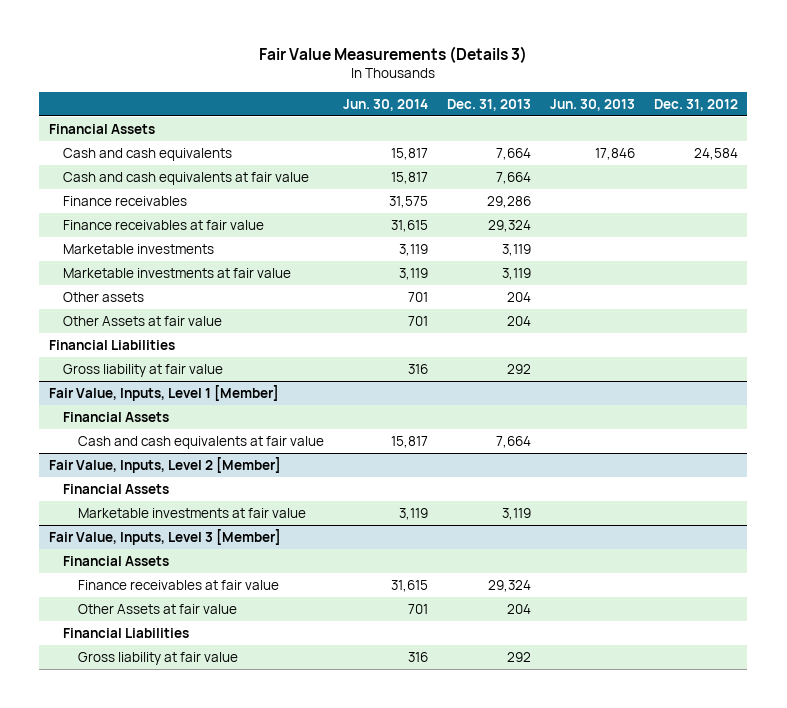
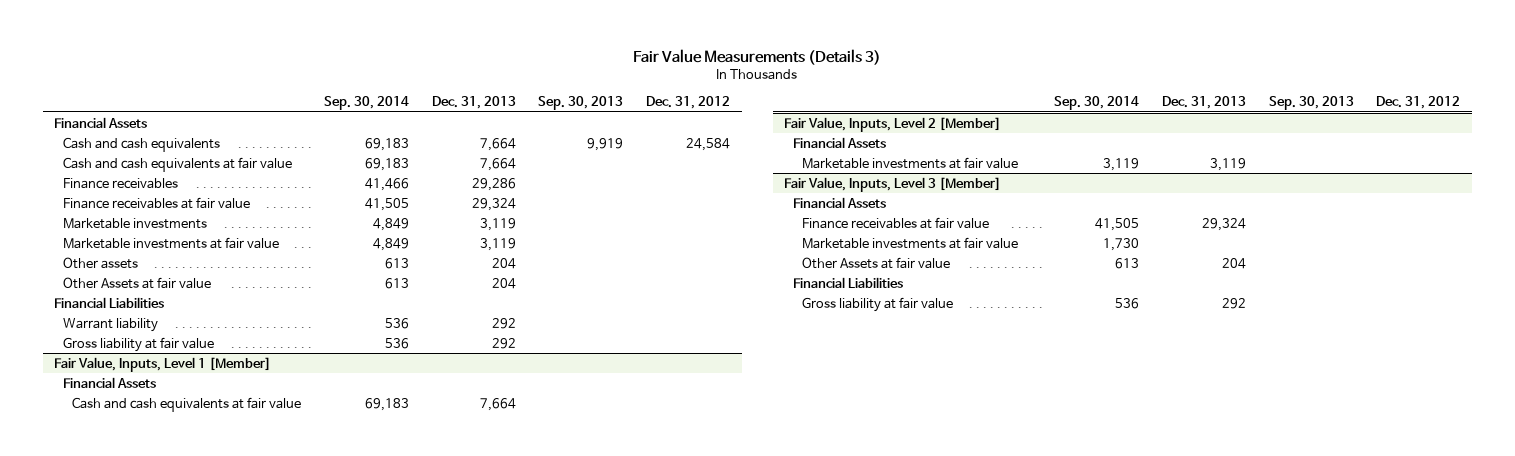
- | Jun. 30, 2014 | Dec. 31, 2013 | Jun. 30, 2013 | Dec. 31, 2012
+ | Sep. 30, 2014 | Dec. 31, 2013 | Sep. 30, 2013 | Dec. 31, 2012
+ Warrant liability | 536 | 292 | |
@ Fair Value, Inputs, Level 3 [Member]
+ Marketable investments at fair value | 1,730 | | |

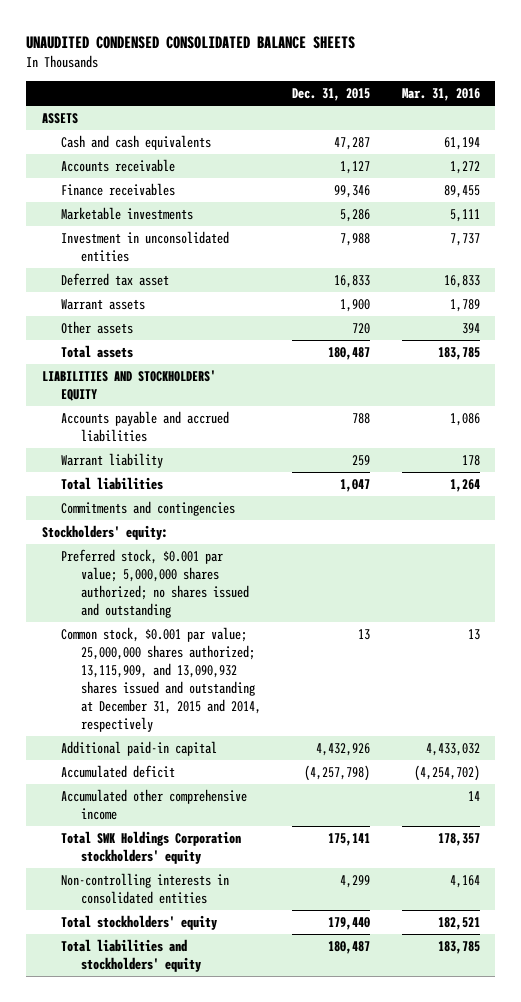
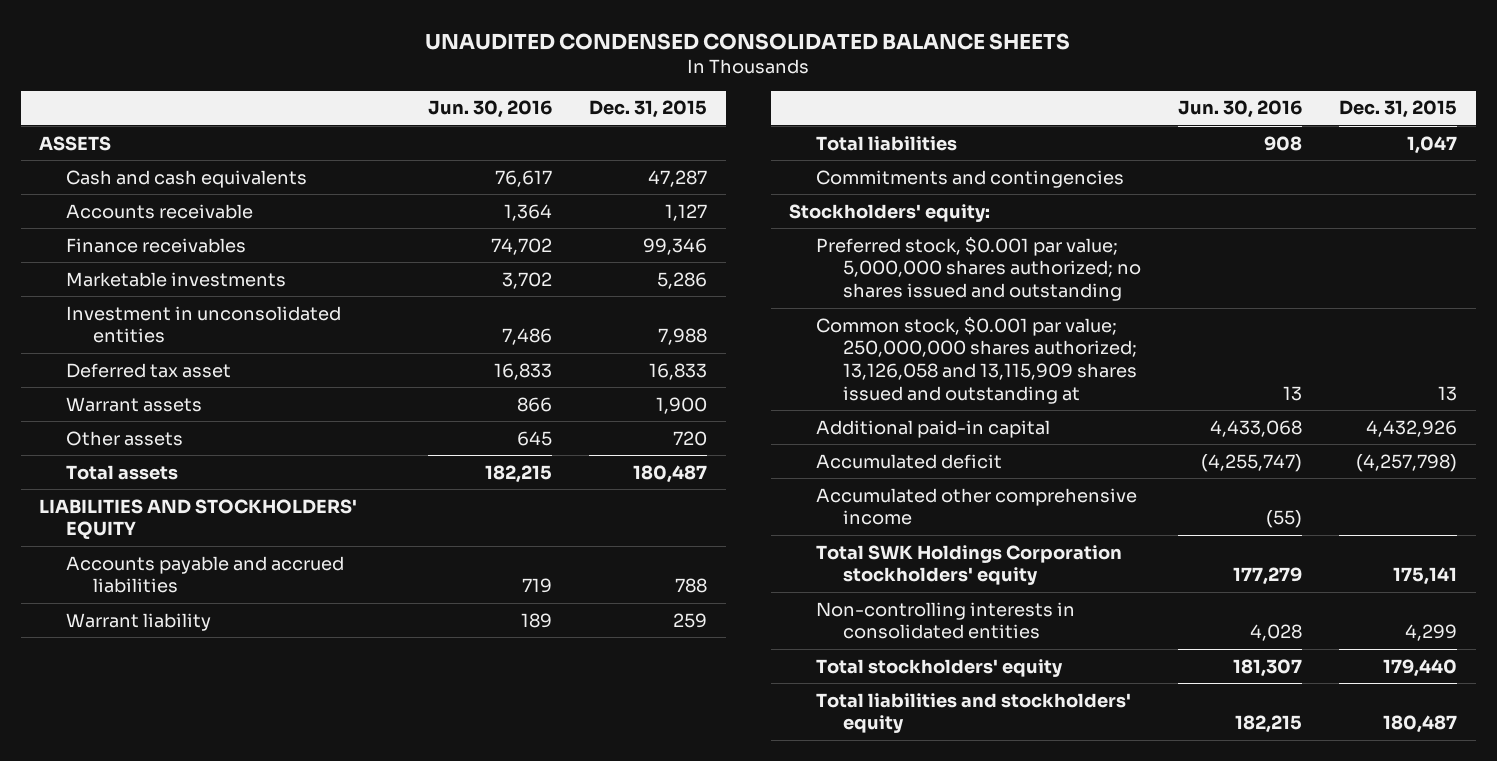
- | Dec. 31, 2015 | Mar. 31, 2016
+ | Jun. 30, 2016 | Dec. 31, 2015
- Common stock, $0.001 par value; 25,000,000 shares authorized; 13,115,909, and 13,090,932 shares issued and outstanding at December 31, 2015 and 2014, respectively | 13 | 13
+ Common stock, $0.001 par value; 250,000,000 shares authorized; 13,126,058 and 13,115,909 shares issued and outstanding at | 13 | 13

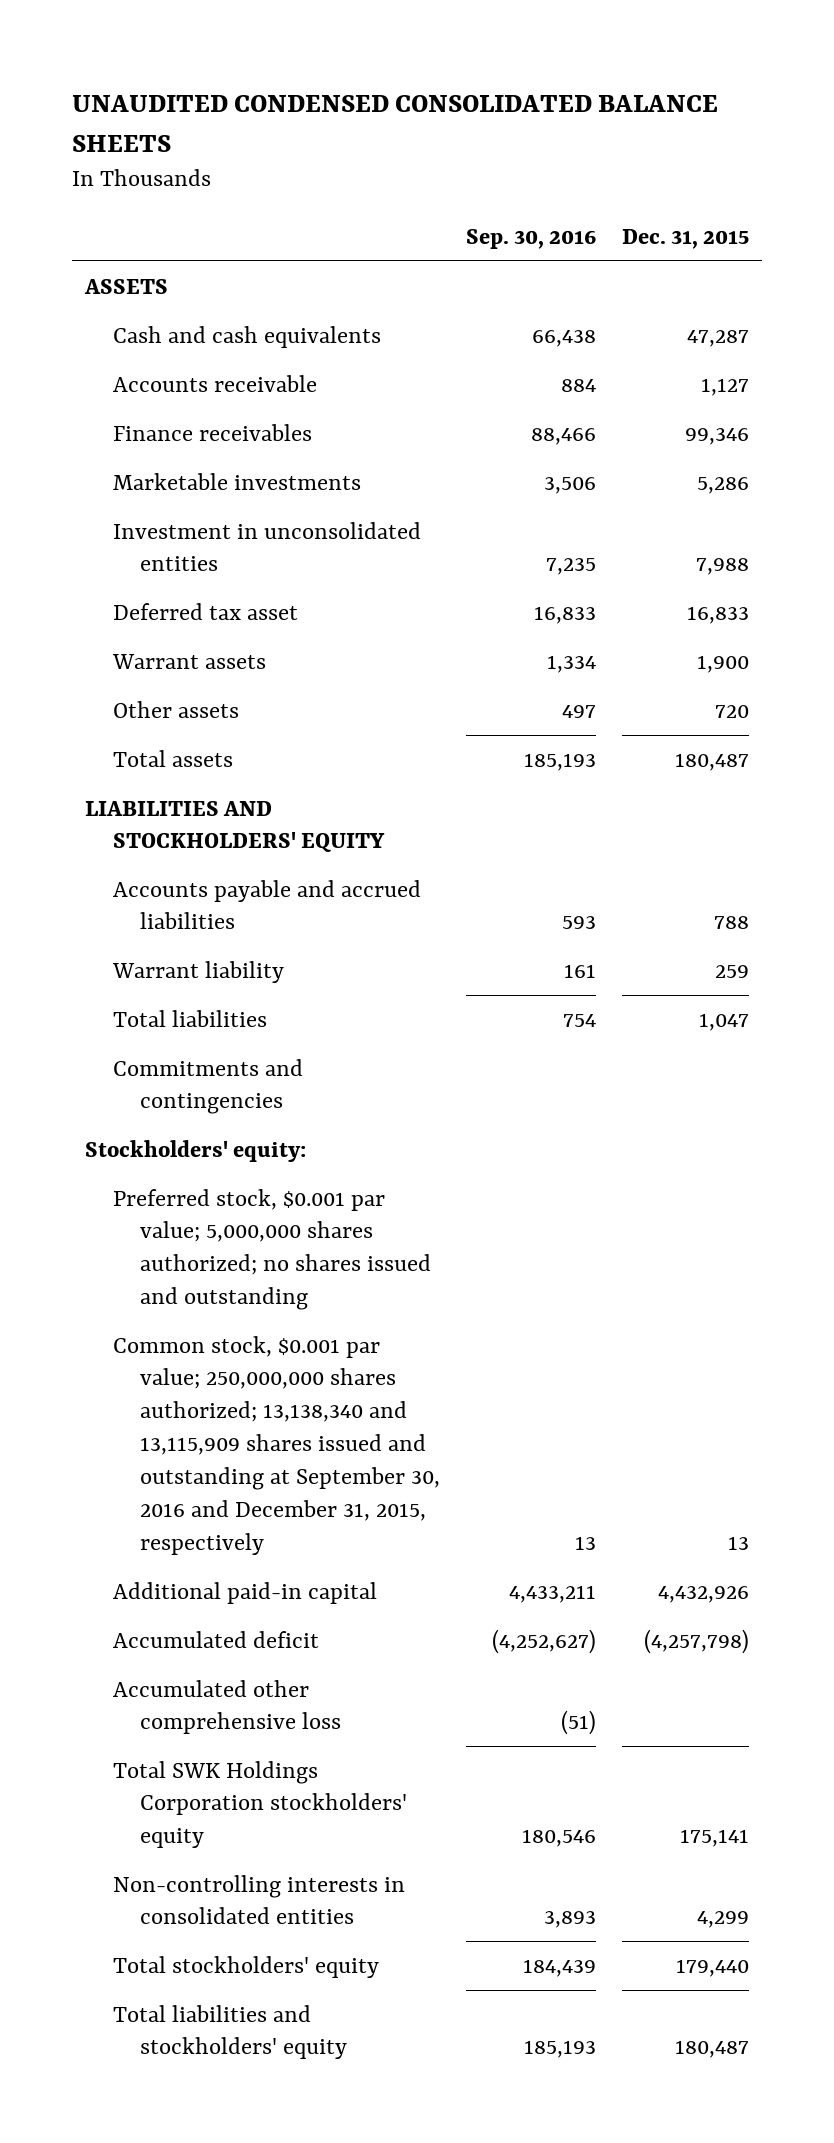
- | Jun. 30, 2016 | Dec. 31, 2015
+ | Sep. 30, 2016 | Dec. 31, 2015
- Common stock, $0.001 par value; 250,000,000 shares authorized; 13,126,058 and 13,115,909 shares issued and outstanding at | 13 | 13
+ Common stock, $0.001 par value; 250,000,000 shares authorized; 13,138,340 and 13,115,909 shares issued and outstanding at September 30, 2016 and December 31, 2015, respectively | 13 | 13
- Accumulated other comprehensive income | (55) |
+ Accumulated other comprehensive loss | (51) |

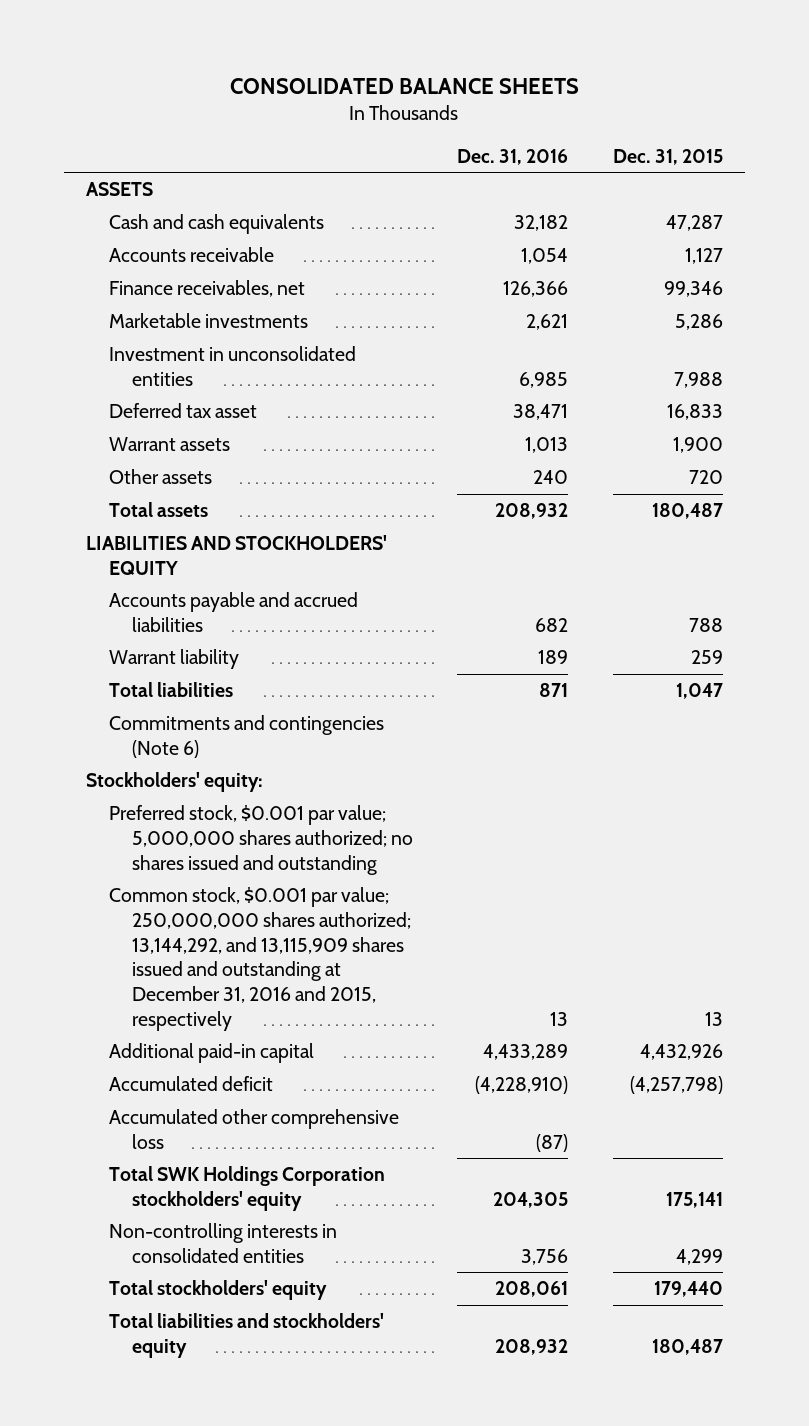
- UNAUDITED CONDENSED CONSOLIDATED BALANCE SHEETS
+ CONSOLIDATED BALANCE SHEETS
- | Sep. 30, 2016 | Dec. 31, 2015
+ | Dec. 31, 2016 | Dec. 31, 2015
- Finance receivables | 88,466 | 99,346
+ Finance receivables, net | 126,366 | 99,346
- Commitments and contingencies
+ Commitments and contingencies (Note 6)
- Common stock, $0.001 par value; 250,000,000 shares authorized; 13,138,340 and 13,115,909 shares issued and outstanding at September 30, 2016 and December 31, 2015, respectively | 13 | 13
+ Common stock, $0.001 par value; 250,000,000 shares authorized; 13,144,292, and 13,115,909 shares issued and outstanding at December 31, 2016 and 2015, respectively | 13 | 13

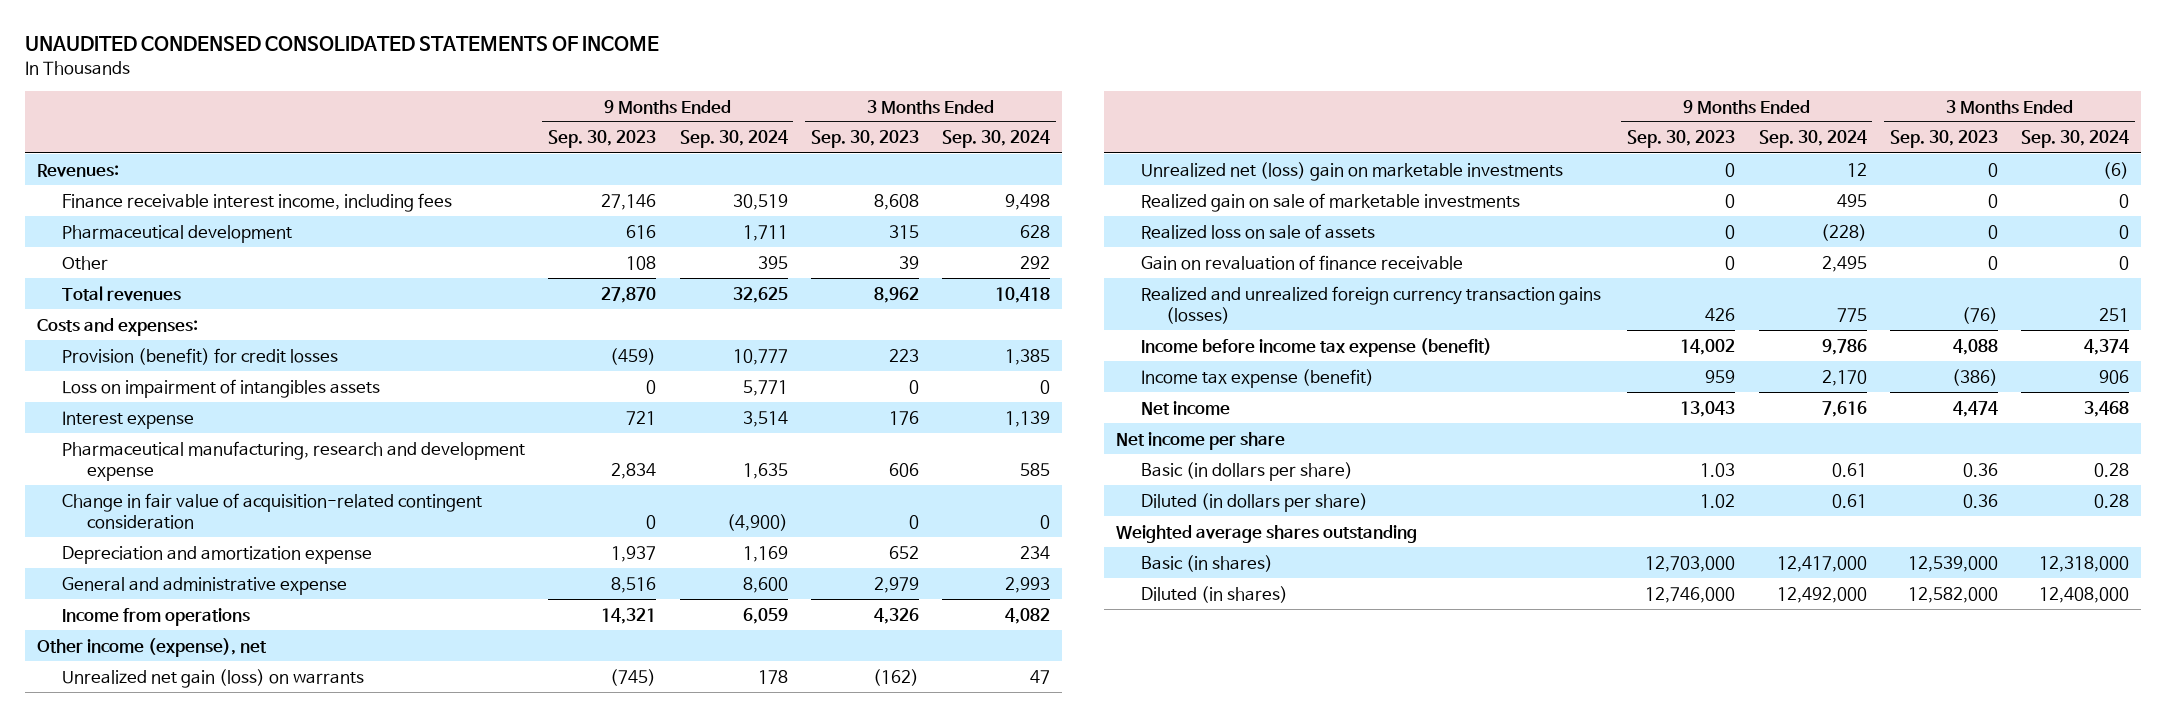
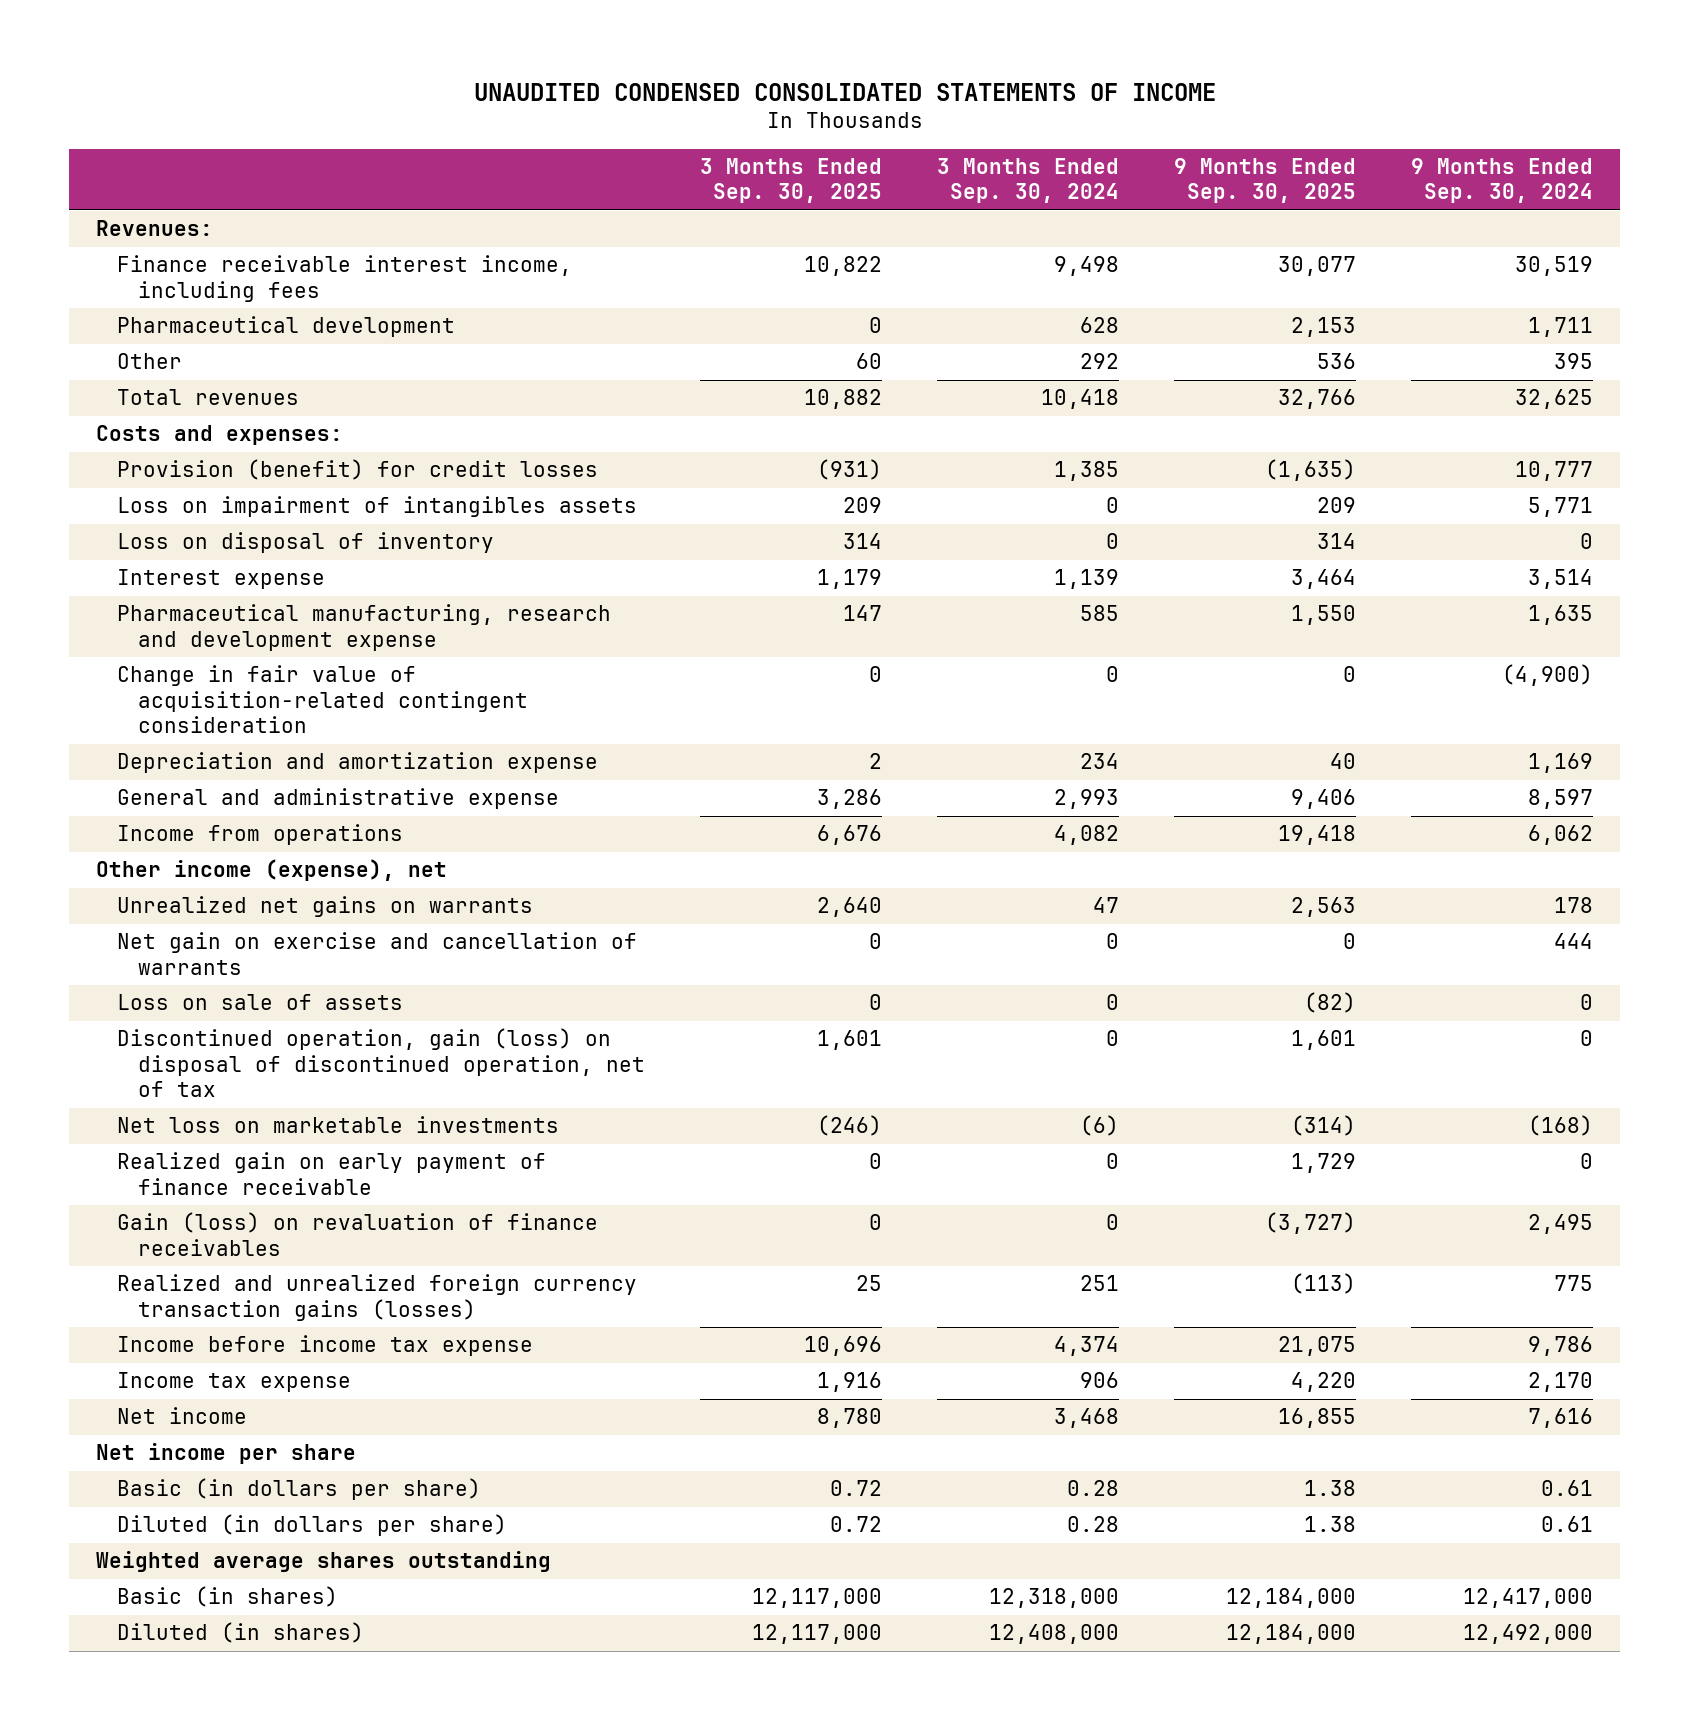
- | 9 Months Ended Sep. 30, 2023 | 9 Months Ended Sep. 30, 2024 | 3 Months Ended Sep. 30, 2023 | 3 Months Ended Sep. 30, 2024
+ | 3 Months Ended Sep. 30, 2025 | 3 Months Ended Sep. 30, 2024 | 9 Months Ended Sep. 30, 2025 | 9 Months Ended Sep. 30, 2024
+ Loss on disposal of inventory | 314 | 0 | 314 | 0
- General and administrative expense | 8,516 | 8,600 | 2,979 | 2,993
- Income from operations | 14,321 | 6,059 | 4,326 | 4,082
+ General and administrative expense | 3,286 | 2,993 | 9,406 | 8,597
+ Income from operations | 6,676 | 4,082 | 19,418 | 6,062
- Unrealized net gain (loss) on warrants | (745) | 178 | (162) | 47
- Unrealized net (loss) gain on marketable investments | 0 | 12 | 0 | (6)
- Realized gain on sale of marketable investments | 0 | 495 | 0 | 0
- Realized loss on sale of assets | 0 | (228) | 0 | 0
- Gain on revaluation of finance receivable | 0 | 2,495 | 0 | 0
+ Unrealized net gains on warrants | 2,640 | 47 | 2,563 | 178
+ Net gain on exercise and cancellation of warrants | 0 | 0 | 0 | 444
+ Loss on sale of assets | 0 | 0 | (82) | 0
+ Discontinued operation, gain (loss) on disposal of discontinued operation, net of tax | 1,601 | 0 | 1,601 | 0
+ Net loss on marketable investments | (246) | (6) | (314) | (168)
+ Realized gain on early payment of finance receivable | 0 | 0 | 1,729 | 0
+ Gain (loss) on revaluation of finance receivables | 0 | 0 | (3,727) | 2,495
- Income before income tax expense (benefit) | 14,002 | 9,786 | 4,088 | 4,374
- Income tax expense (benefit) | 959 | 2,170 | (386) | 906
+ Income before income tax expense | 10,696 | 4,374 | 21,075 | 9,786
+ Income tax expense | 1,916 | 906 | 4,220 | 2,170

